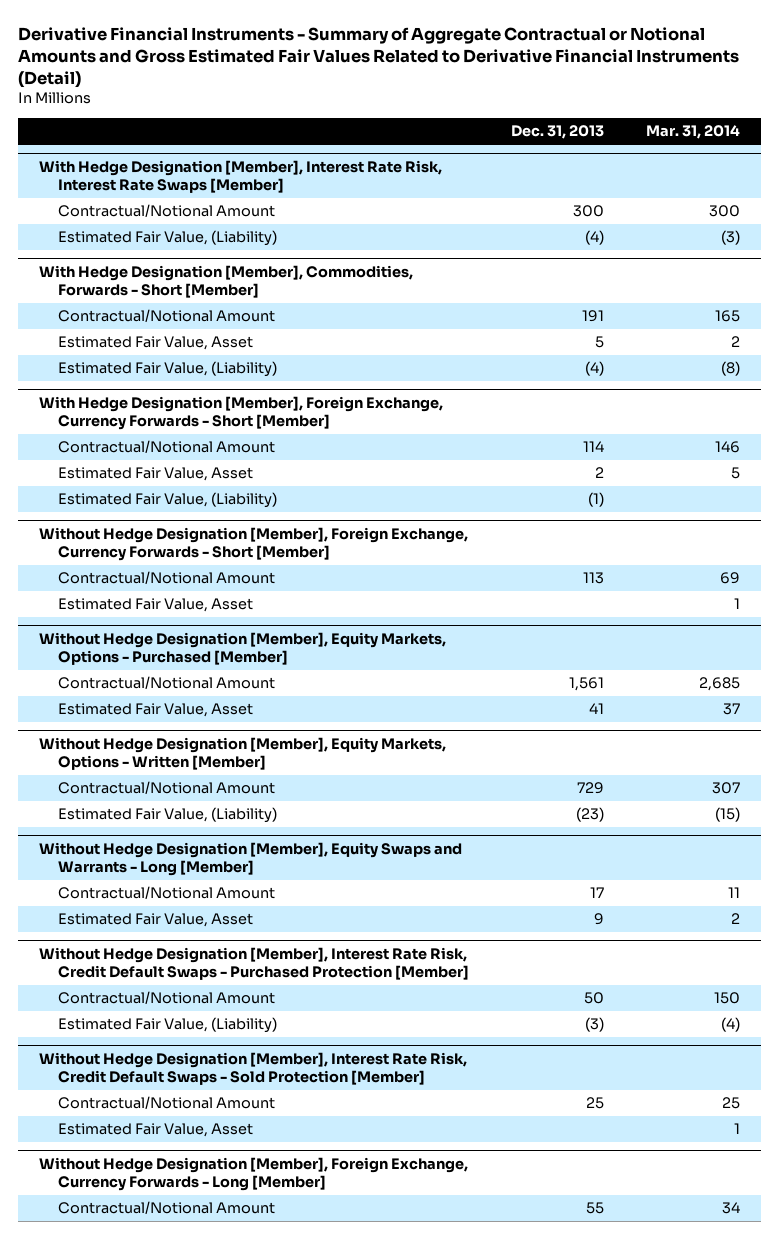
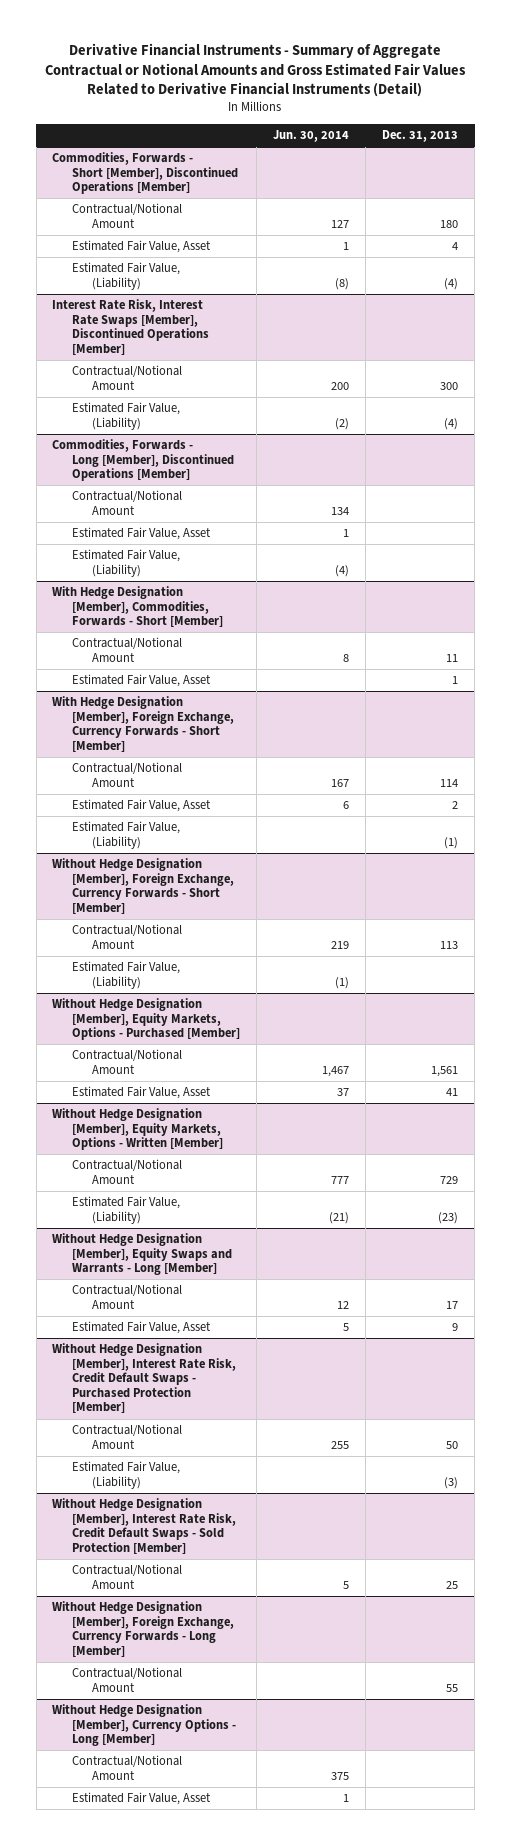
- | Dec. 31, 2013 | Mar. 31, 2014
+ | Jun. 30, 2014 | Dec. 31, 2013
- With Hedge Designation [Member], Interest Rate Risk, Interest Rate Swaps [Member]
+ Commodities, Forwards - Short [Member], Discontinued Operations [Member]
+ Contractual/Notional Amount | 127 | 180
+ Estimated Fair Value, Asset | 1 | 4
+ Estimated Fair Value, (Liability) | (8) | (4)
+ Interest Rate Risk, Interest Rate Swaps [Member], Discontinued Operations [Member]
+ Commodities, Forwards - Long [Member], Discontinued Operations [Member]
+ Contractual/Notional Amount | 134 |
+ Estimated Fair Value, Asset | 1 |
+ Estimated Fair Value, (Liability) | (4) |
@ With Hedge Designation [Member], Commodities, Forwards - Short [Member]
- Contractual/Notional Amount | 191 | 165
- Estimated Fair Value, Asset | 5 | 2
- Estimated Fair Value, (Liability) | (4) | (8)
+ Contractual/Notional Amount | 8 | 11
+ Estimated Fair Value, Asset | | 1
@ Without Hedge Designation [Member], Foreign Exchange, Currency Forwards - Short [Member]
- Estimated Fair Value, Asset | | 1
+ Estimated Fair Value, (Liability) | (1) |
@ Without Hedge Designation [Member], Interest Rate Risk, Credit Default Swaps - Sold Protection [Member]
- Estimated Fair Value, Asset | | 1
+ Without Hedge Designation [Member], Currency Options - Long [Member]
+ Contractual/Notional Amount | 375 |
+ Estimated Fair Value, Asset | 1 |

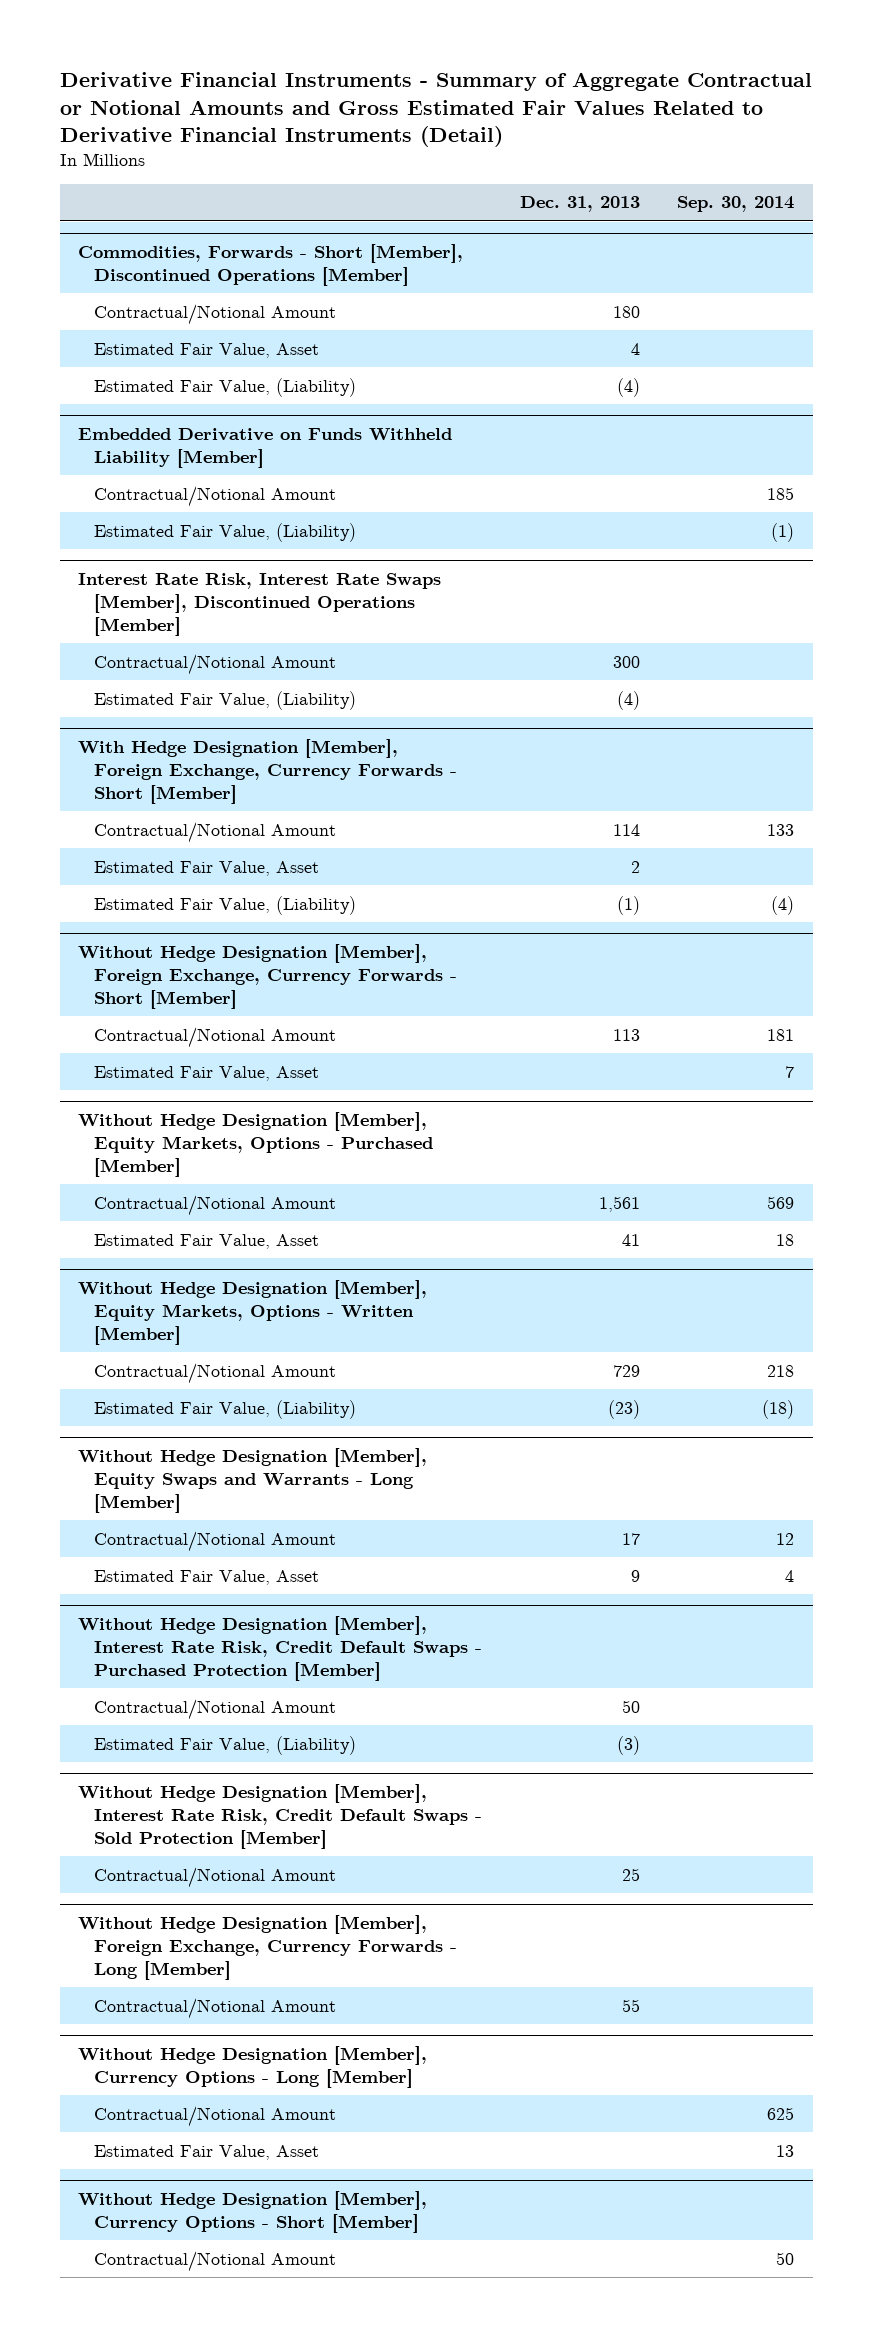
- | Jun. 30, 2014 | Dec. 31, 2013
+ | Dec. 31, 2013 | Sep. 30, 2014
+ Embedded Derivative on Funds Withheld Liability [Member]
+ Contractual/Notional Amount | | 185
+ Estimated Fair Value, (Liability) | | (1)
- Commodities, Forwards - Long [Member], Discontinued Operations [Member]
- Contractual/Notional Amount | 134 |
- Estimated Fair Value, Asset | 1 |
- Estimated Fair Value, (Liability) | (4) |
- With Hedge Designation [Member], Commodities, Forwards - Short [Member]
- Contractual/Notional Amount | 8 | 11
- Estimated Fair Value, Asset | | 1
@ Without Hedge Designation [Member], Foreign Exchange, Currency Forwards - Short [Member]
- Estimated Fair Value, (Liability) | (1) |
+ Estimated Fair Value, Asset | | 7
+ Without Hedge Designation [Member], Currency Options - Short [Member]
+ Contractual/Notional Amount | | 50

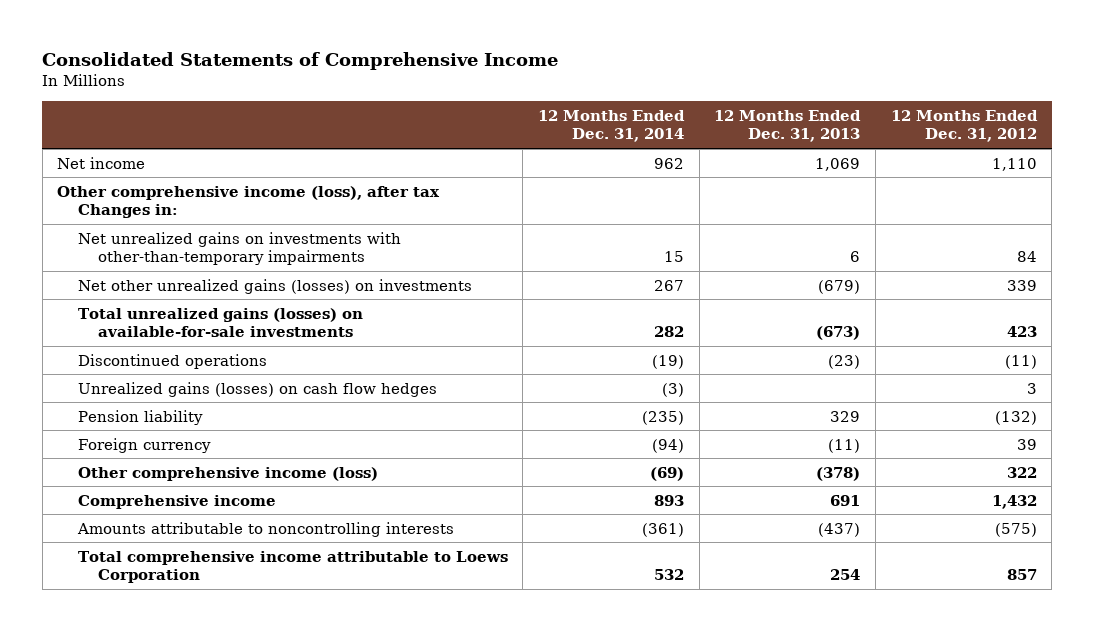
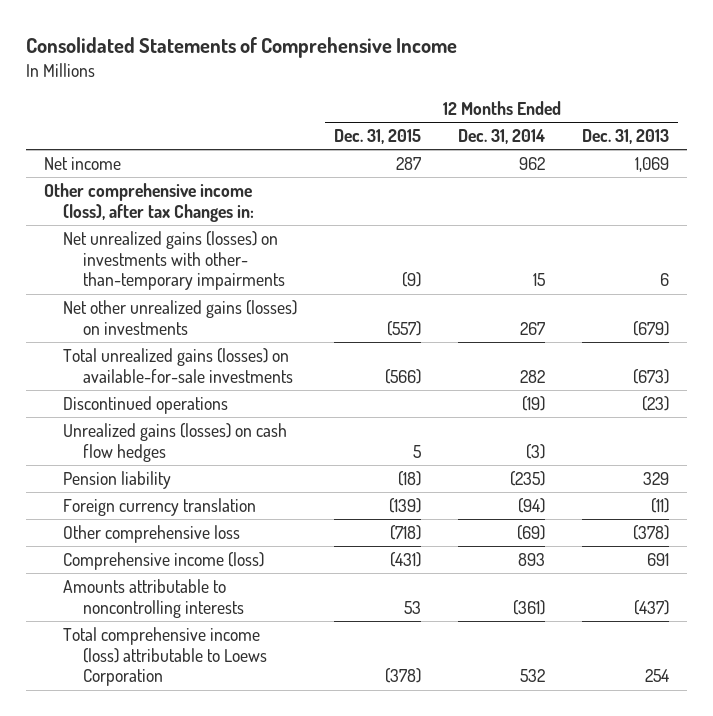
- | 12 Months Ended Dec. 31, 2014 | 12 Months Ended Dec. 31, 2013 | 12 Months Ended Dec. 31, 2012
+ | 12 Months Ended Dec. 31, 2015 | 12 Months Ended Dec. 31, 2014 | 12 Months Ended Dec. 31, 2013
- Net unrealized gains on investments with other-than-temporary impairments | 15 | 6 | 84
+ Net unrealized gains (losses) on investments with other- than-temporary impairments | (9) | 15 | 6
- Foreign currency | (94) | (11) | 39
- Other comprehensive income (loss) | (69) | (378) | 322
- Comprehensive income | 893 | 691 | 1,432
+ Foreign currency translation | (139) | (94) | (11)
+ Other comprehensive loss | (718) | (69) | (378)
+ Comprehensive income (loss) | (431) | 893 | 691
- Total comprehensive income attributable to Loews Corporation | 532 | 254 | 857
+ Total comprehensive income (loss) attributable to Loews Corporation | (378) | 532 | 254

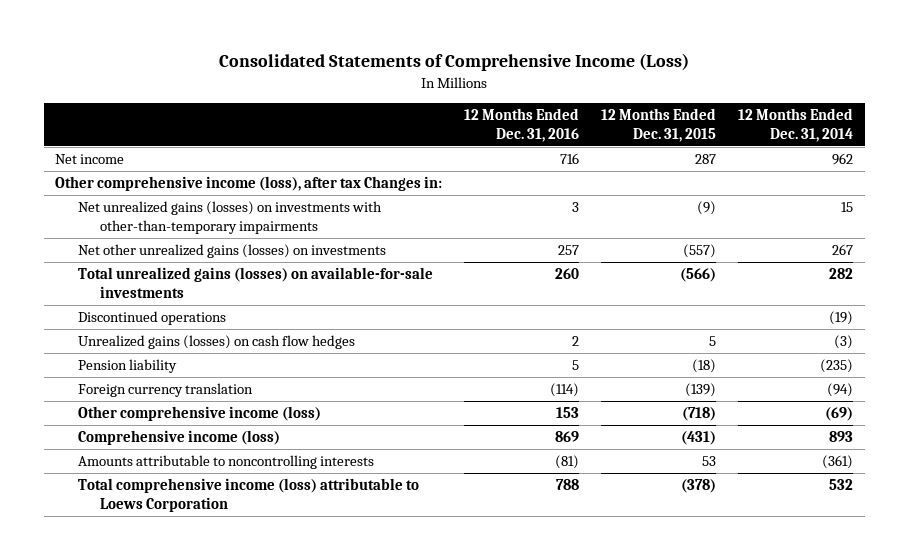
- Consolidated Statements of Comprehensive Income
+ Consolidated Statements of Comprehensive Income (Loss)
- | 12 Months Ended Dec. 31, 2015 | 12 Months Ended Dec. 31, 2014 | 12 Months Ended Dec. 31, 2013
+ | 12 Months Ended Dec. 31, 2016 | 12 Months Ended Dec. 31, 2015 | 12 Months Ended Dec. 31, 2014
- Net unrealized gains (losses) on investments with other- than-temporary impairments | (9) | 15 | 6
+ Net unrealized gains (losses) on investments with other-than-temporary impairments | 3 | (9) | 15
- Other comprehensive loss | (718) | (69) | (378)
+ Other comprehensive income (loss) | 153 | (718) | (69)

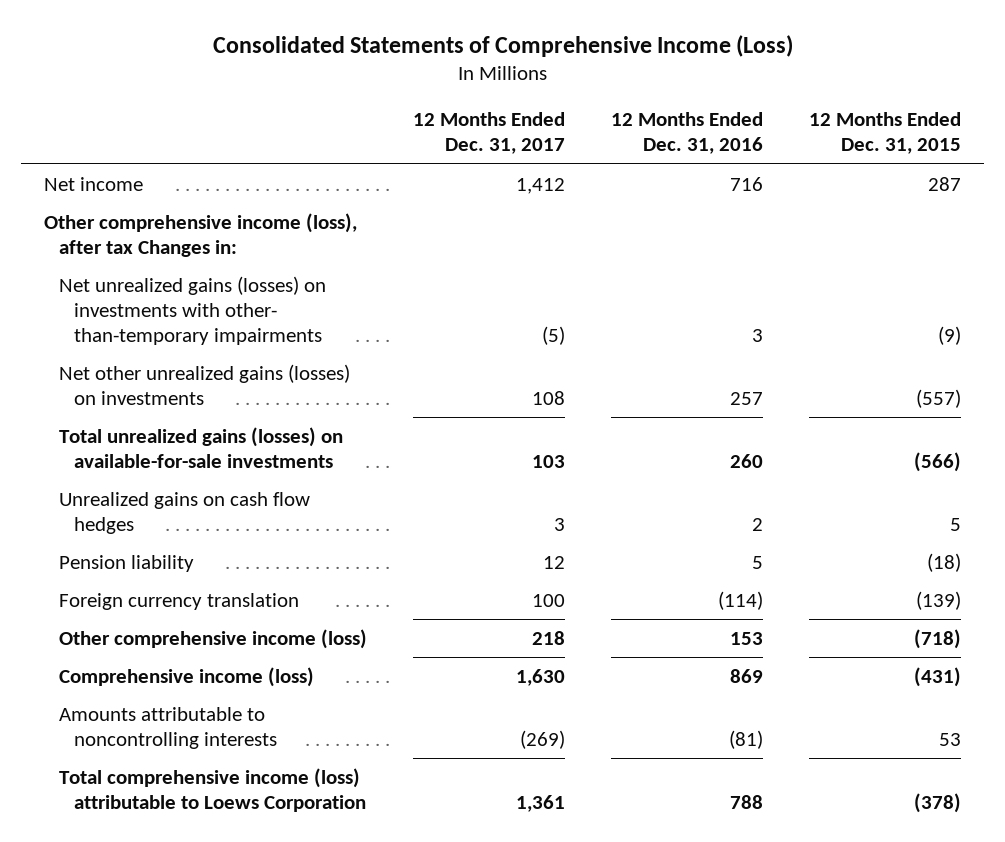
- | 12 Months Ended Dec. 31, 2016 | 12 Months Ended Dec. 31, 2015 | 12 Months Ended Dec. 31, 2014
+ | 12 Months Ended Dec. 31, 2017 | 12 Months Ended Dec. 31, 2016 | 12 Months Ended Dec. 31, 2015
- Net unrealized gains (losses) on investments with other-than-temporary impairments | 3 | (9) | 15
+ Net unrealized gains (losses) on investments with other- than-temporary impairments | (5) | 3 | (9)
- Discontinued operations | | | (19)
- Unrealized gains (losses) on cash flow hedges | 2 | 5 | (3)
+ Unrealized gains on cash flow hedges | 3 | 2 | 5

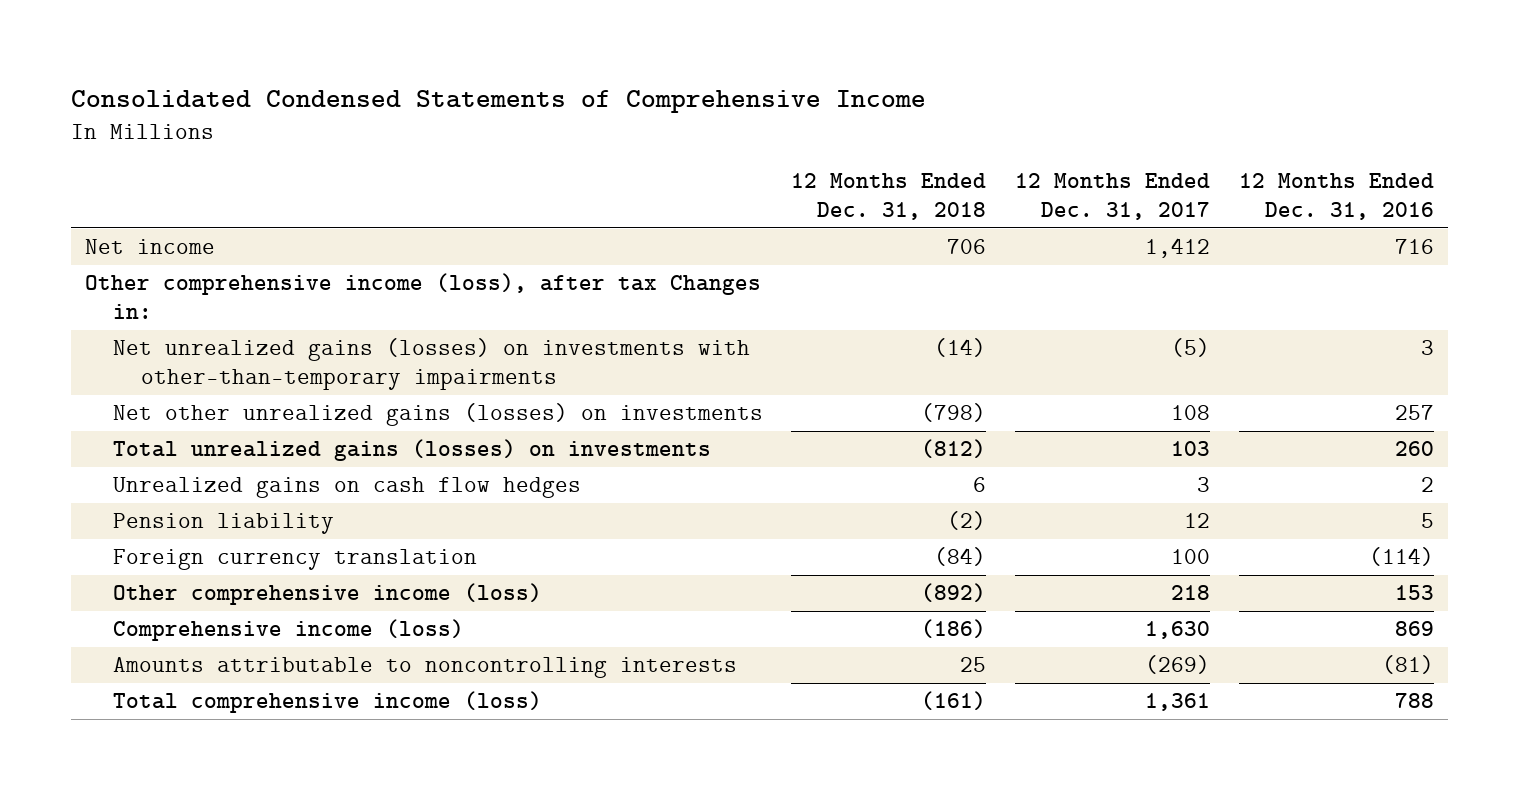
- Consolidated Statements of Comprehensive Income (Loss)
+ Consolidated Condensed Statements of Comprehensive Income
- | 12 Months Ended Dec. 31, 2017 | 12 Months Ended Dec. 31, 2016 | 12 Months Ended Dec. 31, 2015
+ | 12 Months Ended Dec. 31, 2018 | 12 Months Ended Dec. 31, 2017 | 12 Months Ended Dec. 31, 2016
- Net unrealized gains (losses) on investments with other- than-temporary impairments | (5) | 3 | (9)
+ Net unrealized gains (losses) on investments with other-than-temporary impairments | (14) | (5) | 3
- Total unrealized gains (losses) on available-for-sale investments | 103 | 260 | (566)
+ Total unrealized gains (losses) on investments | (812) | 103 | 260
- Total comprehensive income (loss) attributable to Loews Corporation | 1,361 | 788 | (378)
+ Total comprehensive income (loss) | (161) | 1,361 | 788

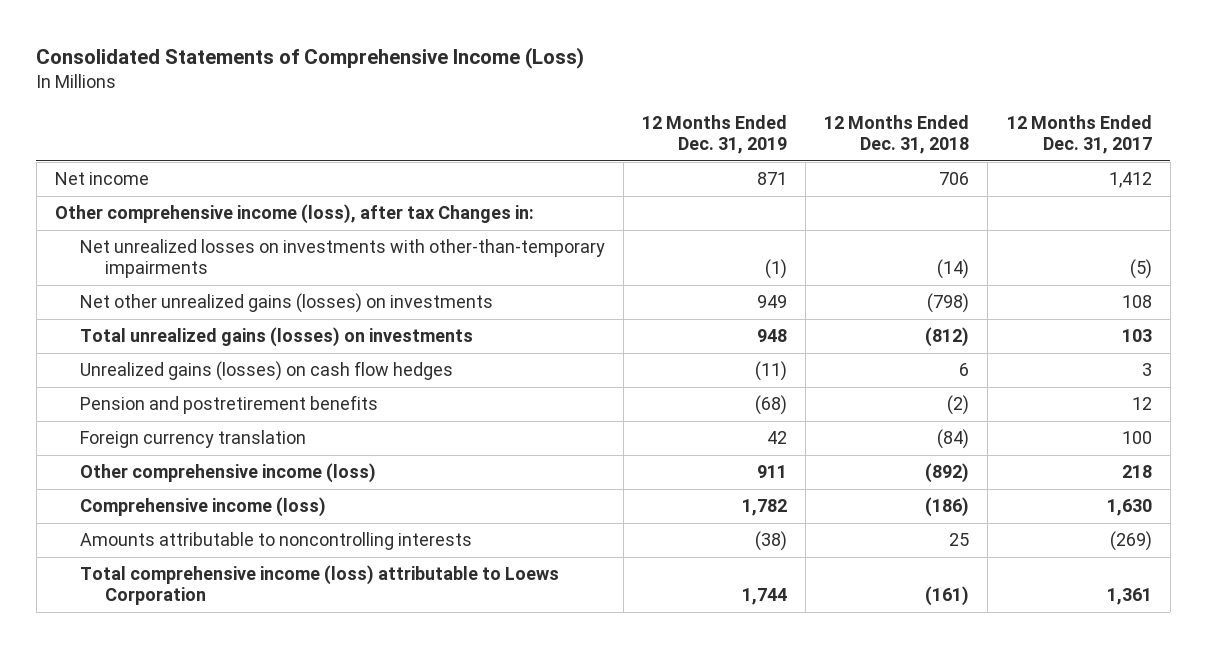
- Consolidated Condensed Statements of Comprehensive Income
+ Consolidated Statements of Comprehensive Income (Loss)
- | 12 Months Ended Dec. 31, 2018 | 12 Months Ended Dec. 31, 2017 | 12 Months Ended Dec. 31, 2016
+ | 12 Months Ended Dec. 31, 2019 | 12 Months Ended Dec. 31, 2018 | 12 Months Ended Dec. 31, 2017
- Net unrealized gains (losses) on investments with other-than-temporary impairments | (14) | (5) | 3
+ Net unrealized losses on investments with other-than-temporary impairments | (1) | (14) | (5)
- Unrealized gains on cash flow hedges | 6 | 3 | 2
- Pension liability | (2) | 12 | 5
+ Unrealized gains (losses) on cash flow hedges | (11) | 6 | 3
+ Pension and postretirement benefits | (68) | (2) | 12
- Total comprehensive income (loss) | (161) | 1,361 | 788
+ Total comprehensive income (loss) attributable to Loews Corporation | 1,744 | (161) | 1,361

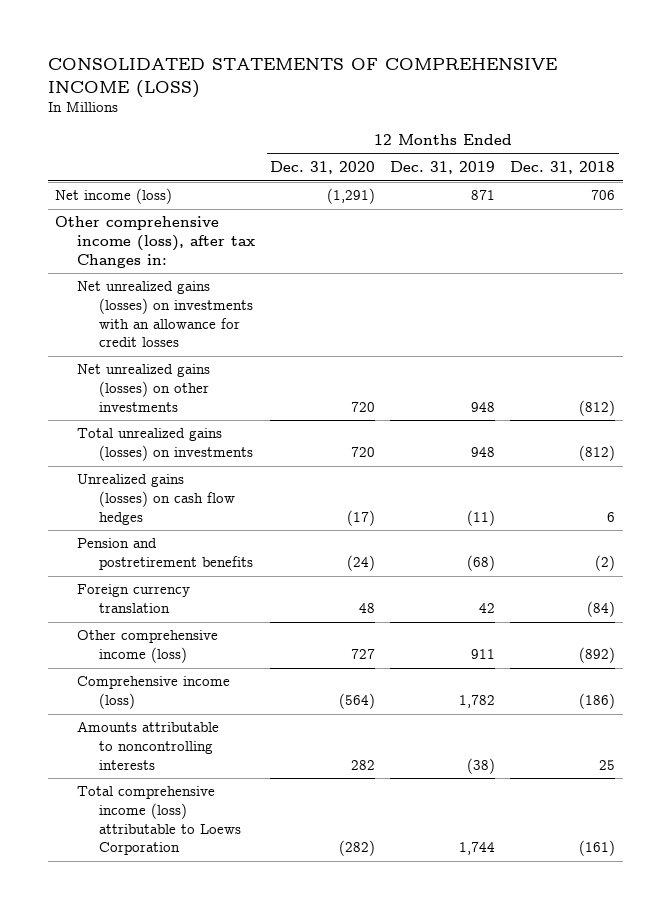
- Consolidated Statements of Comprehensive Income (Loss)
+ CONSOLIDATED STATEMENTS OF COMPREHENSIVE INCOME (LOSS)
- | 12 Months Ended Dec. 31, 2019 | 12 Months Ended Dec. 31, 2018 | 12 Months Ended Dec. 31, 2017
+ | 12 Months Ended Dec. 31, 2020 | 12 Months Ended Dec. 31, 2019 | 12 Months Ended Dec. 31, 2018
- Net income | 871 | 706 | 1,412
+ Net income (loss) | (1,291) | 871 | 706
- Net unrealized losses on investments with other-than-temporary impairments | (1) | (14) | (5)
- Net other unrealized gains (losses) on investments | 949 | (798) | 108
+ Net unrealized gains (losses) on investments with an allowance for credit losses
+ Net unrealized gains (losses) on other investments | 720 | 948 | (812)

